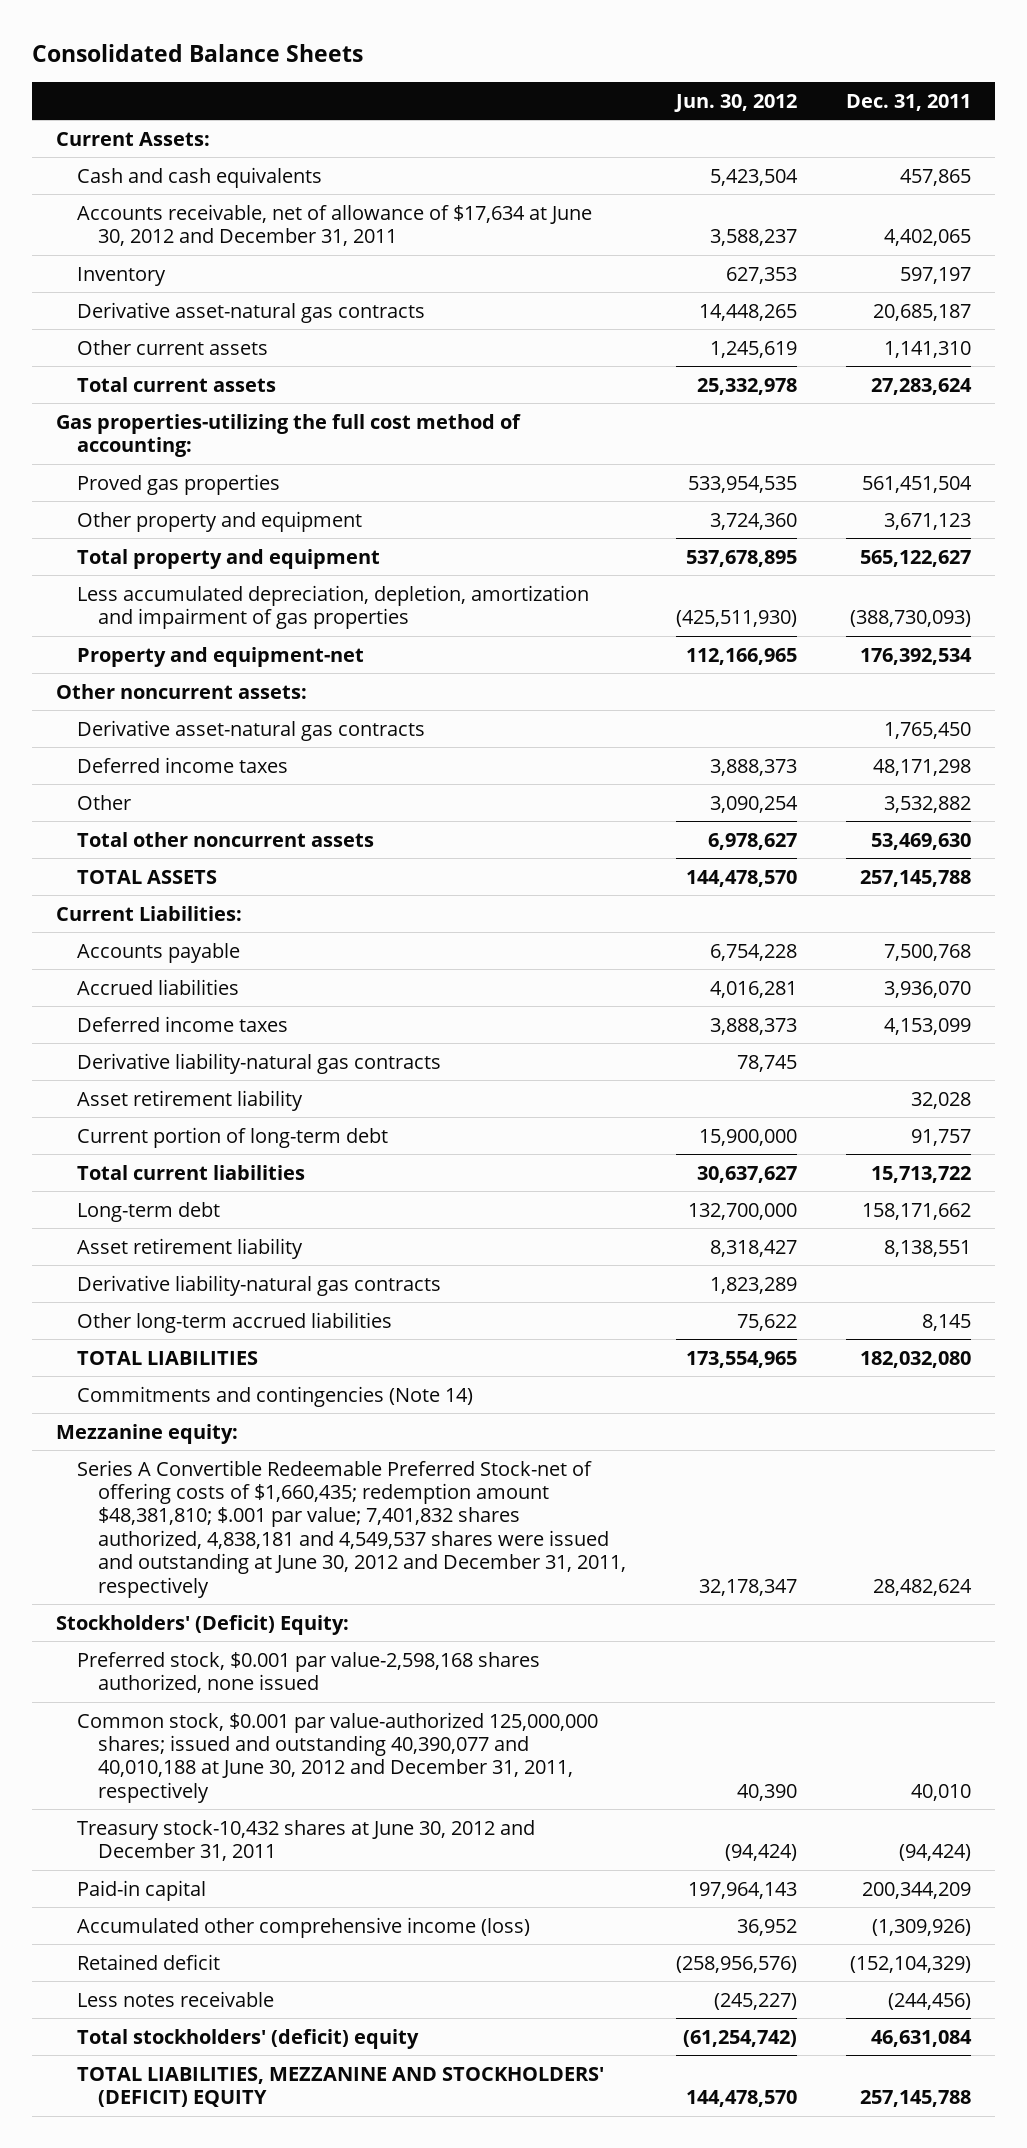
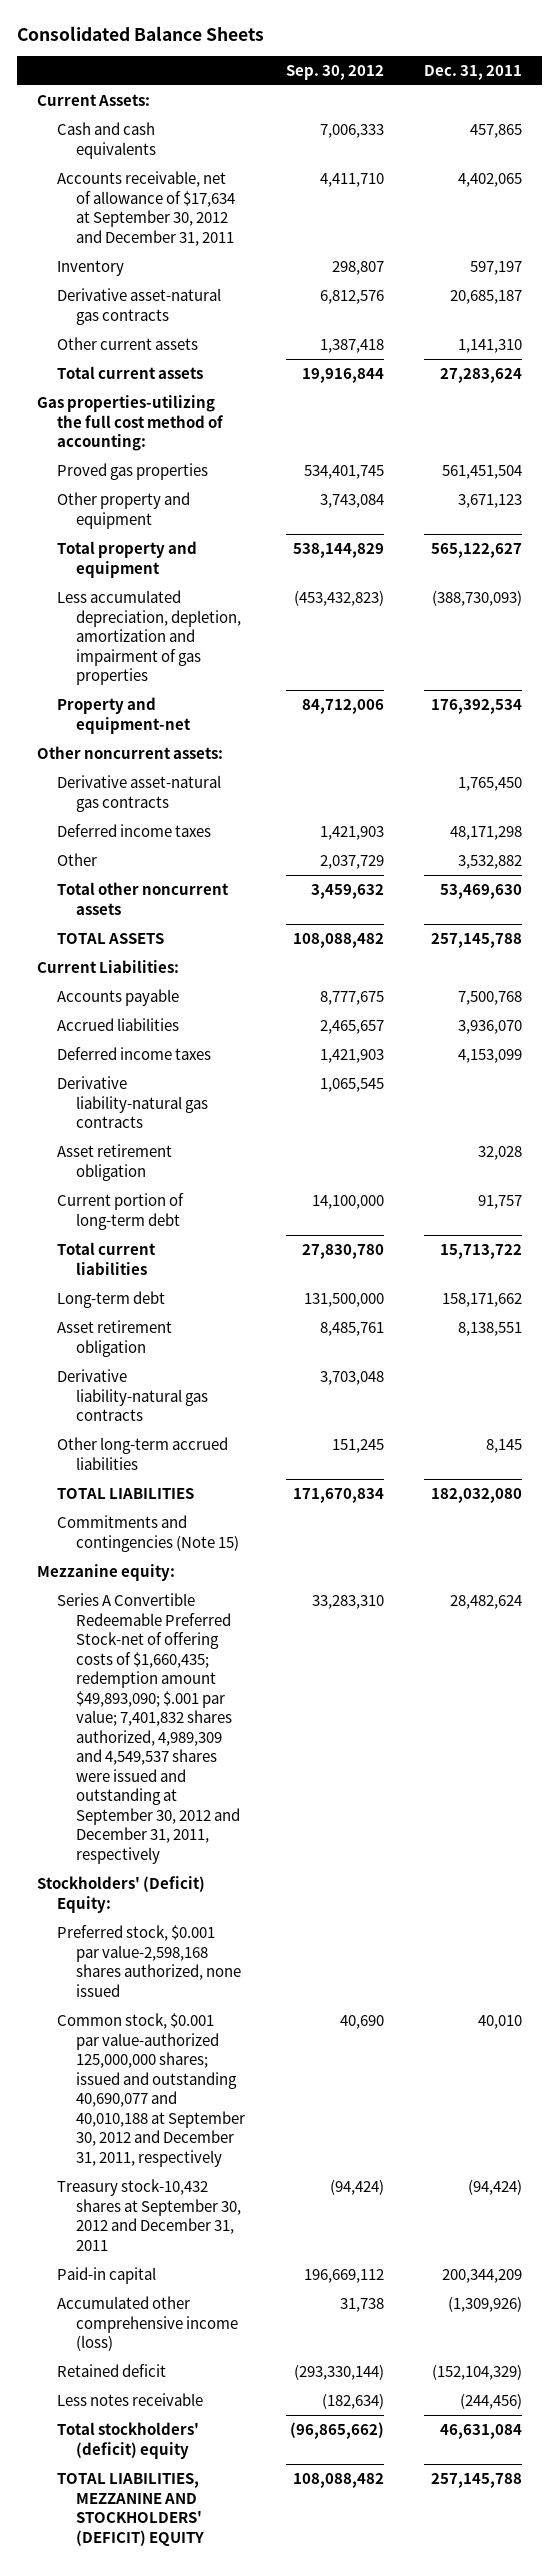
- | Jun. 30, 2012 | Dec. 31, 2011
+ | Sep. 30, 2012 | Dec. 31, 2011
- Accounts receivable, net of allowance of $17,634 at June 30, 2012 and December 31, 2011 | 3,588,237 | 4,402,065
+ Accounts receivable, net of allowance of $17,634 at September 30, 2012 and December 31, 2011 | 4,411,710 | 4,402,065
- Asset retirement liability | | 32,028
+ Asset retirement obligation | | 32,028
- Asset retirement liability | 8,318,427 | 8,138,551
+ Asset retirement obligation | 8,485,761 | 8,138,551
- Commitments and contingencies (Note 14)
+ Commitments and contingencies (Note 15)
- Series A Convertible Redeemable Preferred Stock-net of offering costs of $1,660,435; redemption amount $48,381,810; $.001 par value; 7,401,832 shares authorized, 4,838,181 and 4,549,537 shares were issued and outstanding at June 30, 2012 and December 31, 2011, respectively | 32,178,347 | 28,482,624
+ Series A Convertible Redeemable Preferred Stock-net of offering costs of $1,660,435; redemption amount $49,893,090; $.001 par value; 7,401,832 shares authorized, 4,989,309 and 4,549,537 shares were issued and outstanding at September 30, 2012 and December 31, 2011, respectively | 33,283,310 | 28,482,624
- Common stock, $0.001 par value-authorized 125,000,000 shares; issued and outstanding 40,390,077 and 40,010,188 at June 30, 2012 and December 31, 2011, respectively | 40,390 | 40,010
- Treasury stock-10,432 shares at June 30, 2012 and December 31, 2011 | (94,424) | (94,424)
+ Common stock, $0.001 par value-authorized 125,000,000 shares; issued and outstanding 40,690,077 and 40,010,188 at September 30, 2012 and December 31, 2011, respectively | 40,690 | 40,010
+ Treasury stock-10,432 shares at September 30, 2012 and December 31, 2011 | (94,424) | (94,424)

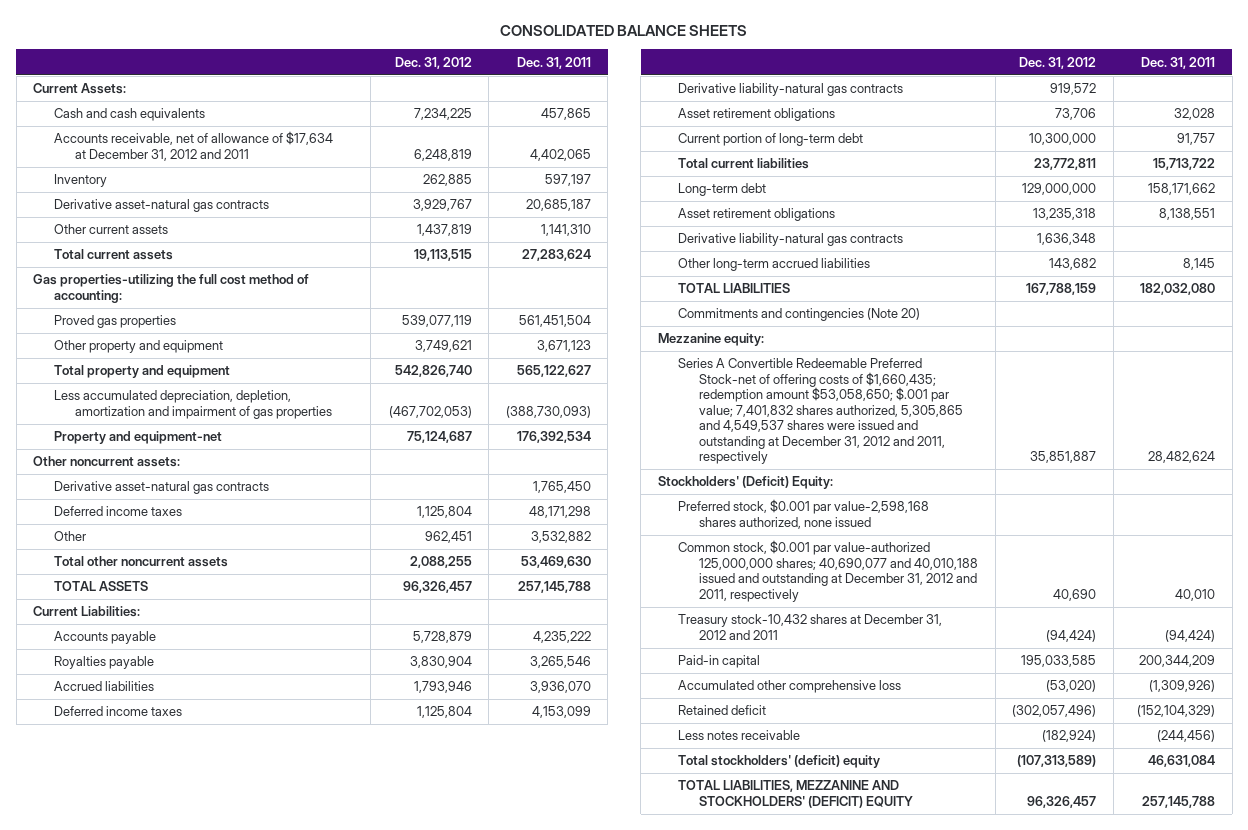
- Consolidated Balance Sheets
+ CONSOLIDATED BALANCE SHEETS
- | Sep. 30, 2012 | Dec. 31, 2011
+ | Dec. 31, 2012 | Dec. 31, 2011
- Accounts receivable, net of allowance of $17,634 at September 30, 2012 and December 31, 2011 | 4,411,710 | 4,402,065
+ Accounts receivable, net of allowance of $17,634 at December 31, 2012 and 2011 | 6,248,819 | 4,402,065
- Accounts payable | 8,777,675 | 7,500,768
+ Accounts payable | 5,728,879 | 4,235,222
+ Royalties payable | 3,830,904 | 3,265,546
- Asset retirement obligation | | 32,028
+ Asset retirement obligations | 73,706 | 32,028
- Asset retirement obligation | 8,485,761 | 8,138,551
+ Asset retirement obligations | 13,235,318 | 8,138,551
- Commitments and contingencies (Note 15)
+ Commitments and contingencies (Note 20)
- Series A Convertible Redeemable Preferred Stock-net of offering costs of $1,660,435; redemption amount $49,893,090; $.001 par value; 7,401,832 shares authorized, 4,989,309 and 4,549,537 shares were issued and outstanding at September 30, 2012 and December 31, 2011, respectively | 33,283,310 | 28,482,624
+ Series A Convertible Redeemable Preferred Stock-net of offering costs of $1,660,435; redemption amount $53,058,650; $.001 par value; 7,401,832 shares authorized, 5,305,865 and 4,549,537 shares were issued and outstanding at December 31, 2012 and 2011, respectively | 35,851,887 | 28,482,624
- Common stock, $0.001 par value-authorized 125,000,000 shares; issued and outstanding 40,690,077 and 40,010,188 at September 30, 2012 and December 31, 2011, respectively | 40,690 | 40,010
- Treasury stock-10,432 shares at September 30, 2012 and December 31, 2011 | (94,424) | (94,424)
+ Common stock, $0.001 par value-authorized 125,000,000 shares; 40,690,077 and 40,010,188 issued and outstanding at December 31, 2012 and 2011, respectively | 40,690 | 40,010
+ Treasury stock-10,432 shares at December 31, 2012 and 2011 | (94,424) | (94,424)
- Accumulated other comprehensive income (loss) | 31,738 | (1,309,926)
+ Accumulated other comprehensive loss | (53,020) | (1,309,926)

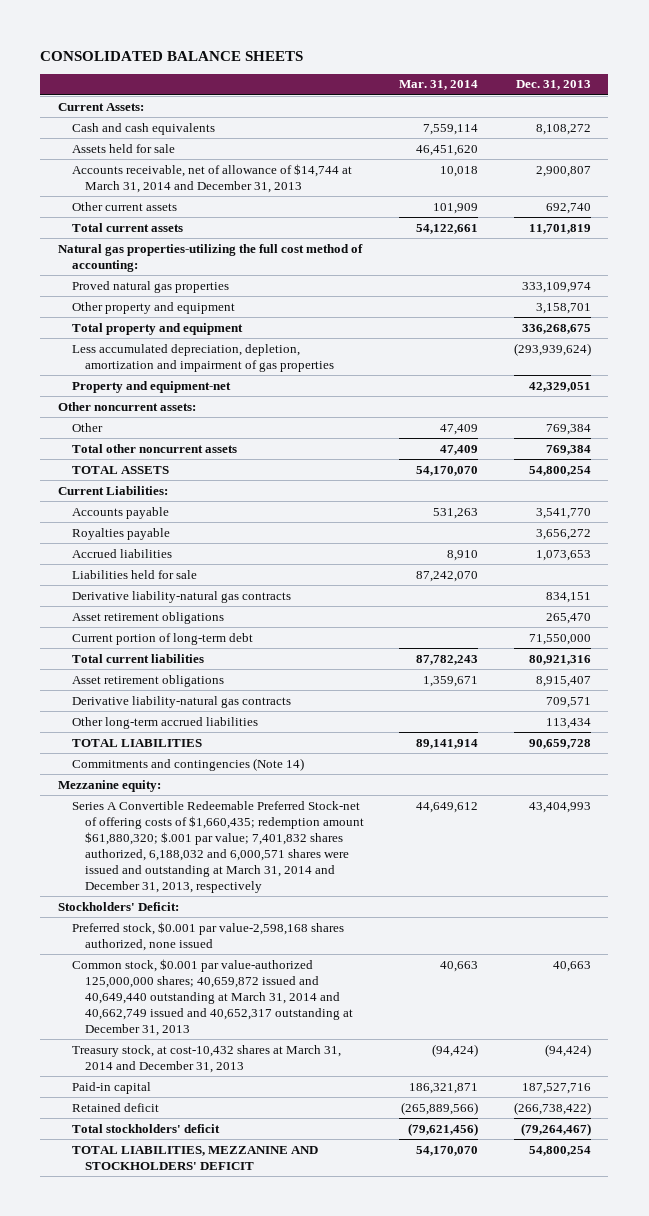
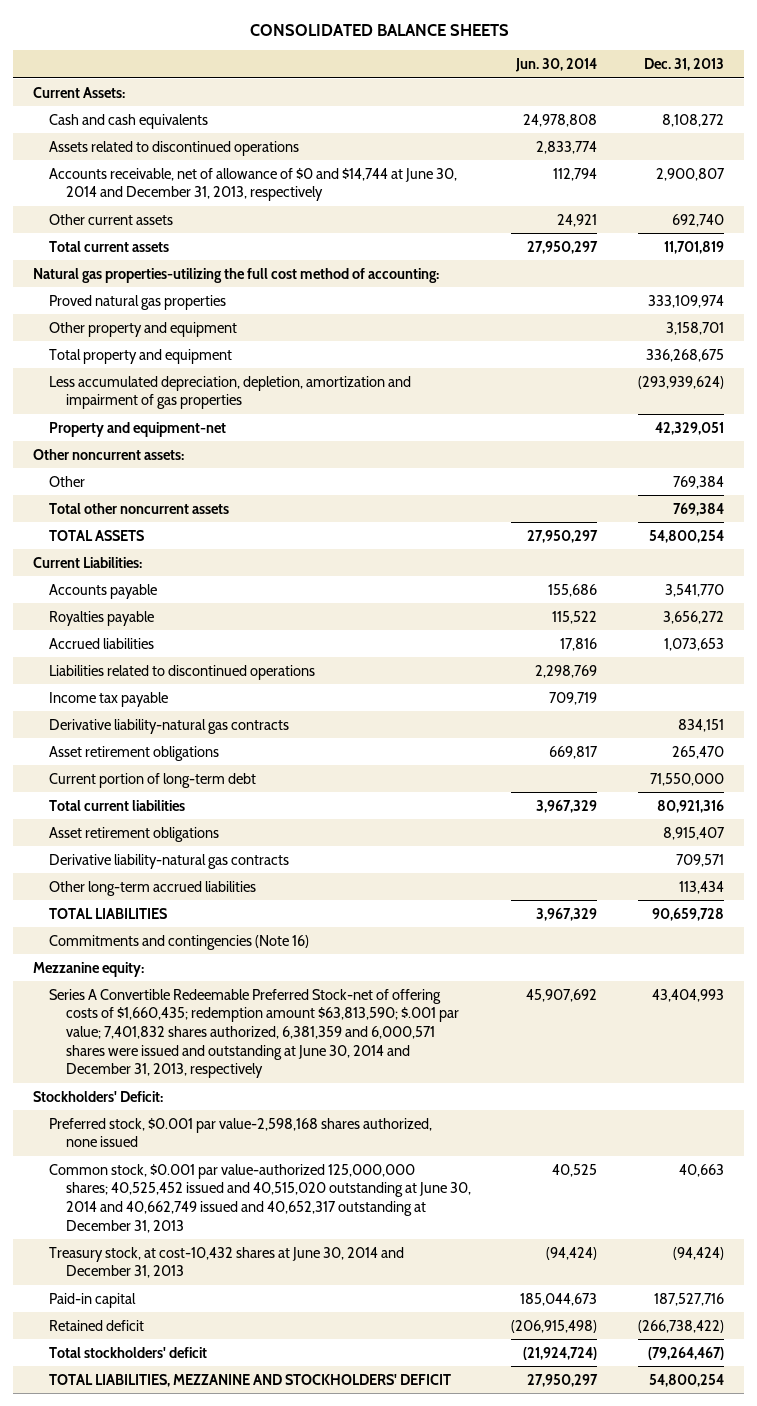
- | Mar. 31, 2014 | Dec. 31, 2013
+ | Jun. 30, 2014 | Dec. 31, 2013
- Assets held for sale | 46,451,620 |
- Accounts receivable, net of allowance of $14,744 at March 31, 2014 and December 31, 2013 | 10,018 | 2,900,807
+ Assets related to discontinued operations | 2,833,774 |
+ Accounts receivable, net of allowance of $0 and $14,744 at June 30, 2014 and December 31, 2013, respectively | 112,794 | 2,900,807
- Liabilities held for sale | 87,242,070 |
+ Liabilities related to discontinued operations | 2,298,769 |
+ Income tax payable | 709,719 |
- Commitments and contingencies (Note 14)
+ Commitments and contingencies (Note 16)
- Series A Convertible Redeemable Preferred Stock-net of offering costs of $1,660,435; redemption amount $61,880,320; $.001 par value; 7,401,832 shares authorized, 6,188,032 and 6,000,571 shares were issued and outstanding at March 31, 2014 and December 31, 2013, respectively | 44,649,612 | 43,404,993
+ Series A Convertible Redeemable Preferred Stock-net of offering costs of $1,660,435; redemption amount $63,813,590; $.001 par value; 7,401,832 shares authorized, 6,381,359 and 6,000,571 shares were issued and outstanding at June 30, 2014 and December 31, 2013, respectively | 45,907,692 | 43,404,993
- Common stock, $0.001 par value-authorized 125,000,000 shares; 40,659,872 issued and 40,649,440 outstanding at March 31, 2014 and 40,662,749 issued and 40,652,317 outstanding at December 31, 2013 | 40,663 | 40,663
- Treasury stock, at cost-10,432 shares at March 31, 2014 and December 31, 2013 | (94,424) | (94,424)
+ Common stock, $0.001 par value-authorized 125,000,000 shares; 40,525,452 issued and 40,515,020 outstanding at June 30, 2014 and 40,662,749 issued and 40,652,317 outstanding at December 31, 2013 | 40,525 | 40,663
+ Treasury stock, at cost-10,432 shares at June 30, 2014 and December 31, 2013 | (94,424) | (94,424)

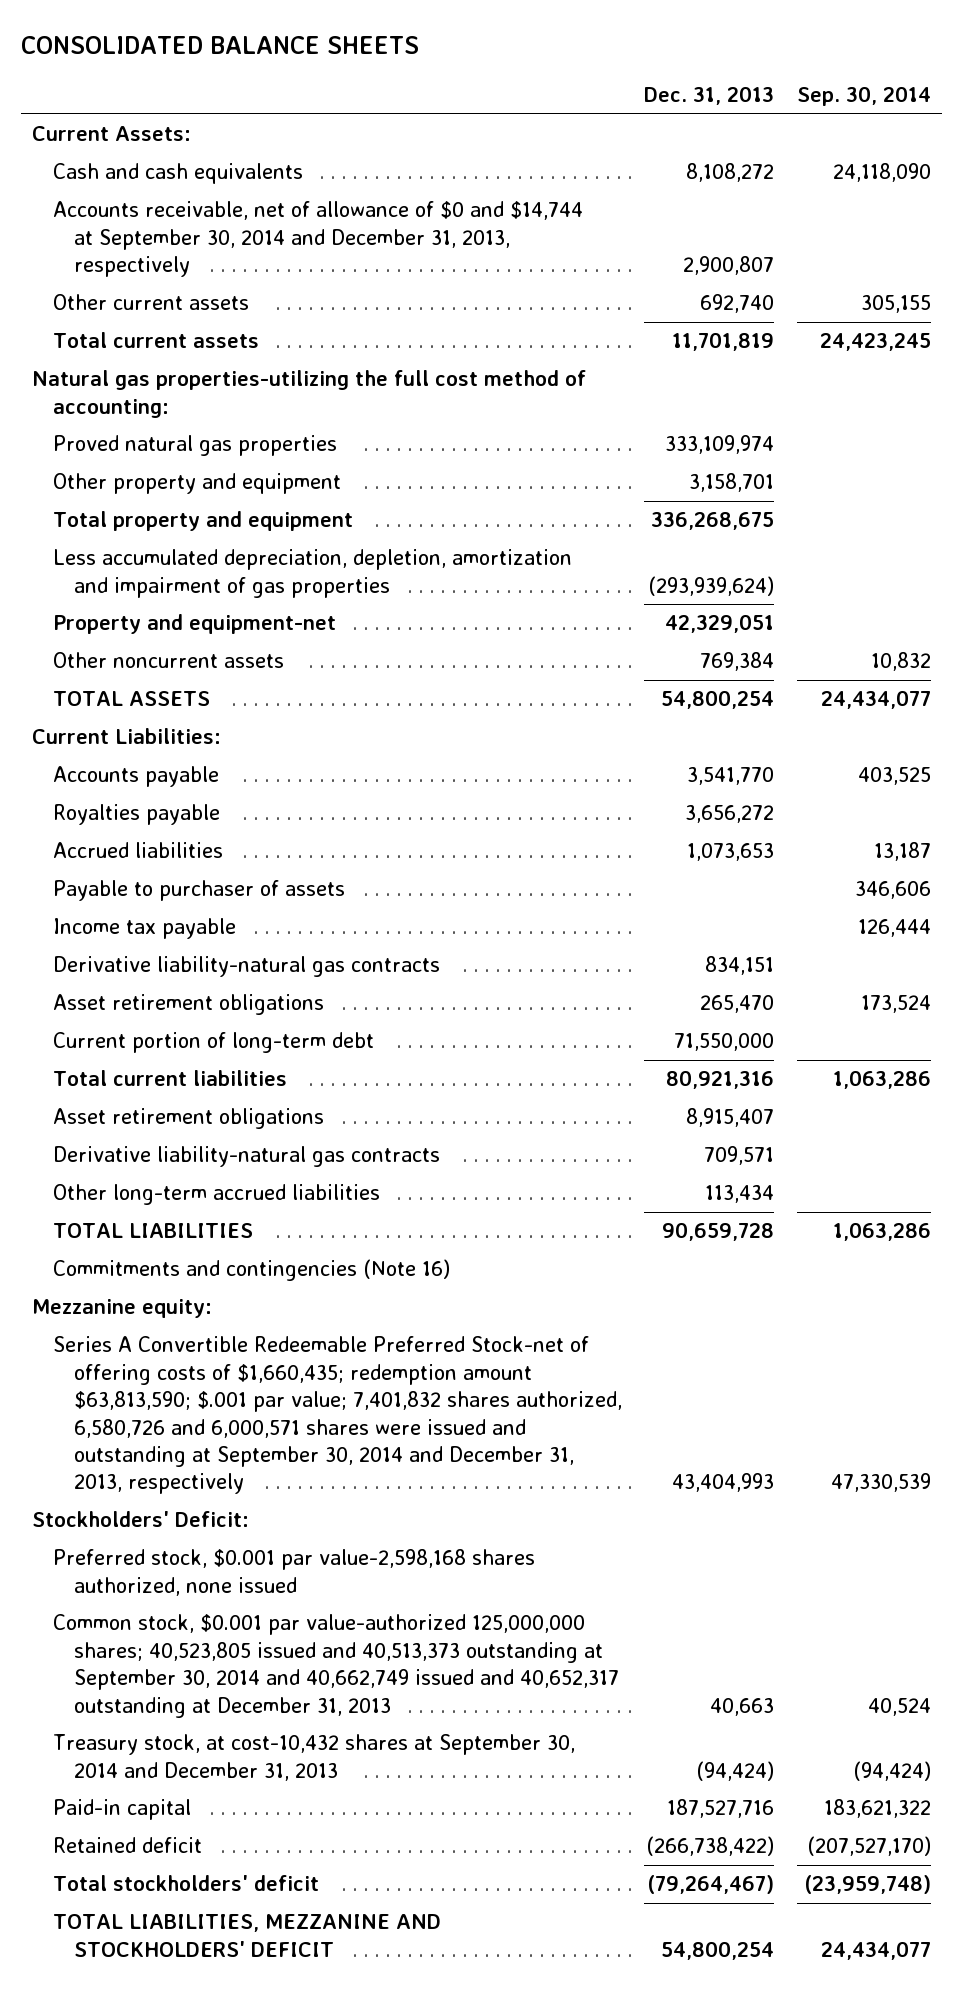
- | Jun. 30, 2014 | Dec. 31, 2013
+ | Dec. 31, 2013 | Sep. 30, 2014
- Assets related to discontinued operations | 2,833,774 |
- Accounts receivable, net of allowance of $0 and $14,744 at June 30, 2014 and December 31, 2013, respectively | 112,794 | 2,900,807
+ Accounts receivable, net of allowance of $0 and $14,744 at September 30, 2014 and December 31, 2013, respectively | 2,900,807 |
- Other noncurrent assets:
- Other | | 769,384
- Total other noncurrent assets | | 769,384
+ Other noncurrent assets | 769,384 | 10,832
- Liabilities related to discontinued operations | 2,298,769 |
+ Payable to purchaser of assets | | 346,606
- Series A Convertible Redeemable Preferred Stock-net of offering costs of $1,660,435; redemption amount $63,813,590; $.001 par value; 7,401,832 shares authorized, 6,381,359 and 6,000,571 shares were issued and outstanding at June 30, 2014 and December 31, 2013, respectively | 45,907,692 | 43,404,993
+ Series A Convertible Redeemable Preferred Stock-net of offering costs of $1,660,435; redemption amount $63,813,590; $.001 par value; 7,401,832 shares authorized, 6,580,726 and 6,000,571 shares were issued and outstanding at September 30, 2014 and December 31, 2013, respectively | 43,404,993 | 47,330,539
- Common stock, $0.001 par value-authorized 125,000,000 shares; 40,525,452 issued and 40,515,020 outstanding at June 30, 2014 and 40,662,749 issued and 40,652,317 outstanding at December 31, 2013 | 40,525 | 40,663
- Treasury stock, at cost-10,432 shares at June 30, 2014 and December 31, 2013 | (94,424) | (94,424)
+ Common stock, $0.001 par value-authorized 125,000,000 shares; 40,523,805 issued and 40,513,373 outstanding at September 30, 2014 and 40,662,749 issued and 40,652,317 outstanding at December 31, 2013 | 40,663 | 40,524
+ Treasury stock, at cost-10,432 shares at September 30, 2014 and December 31, 2013 | (94,424) | (94,424)

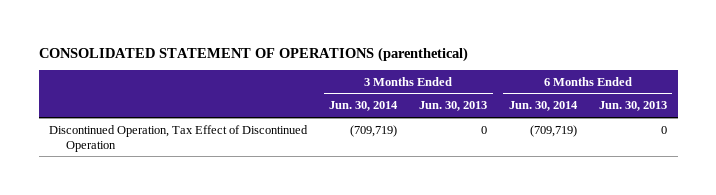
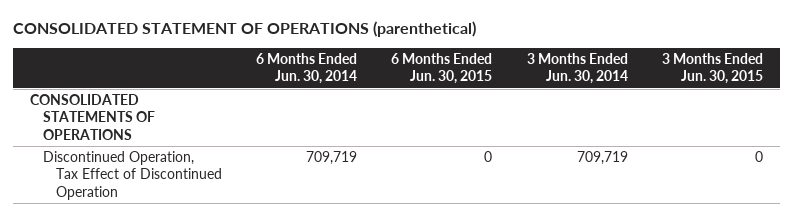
- | 3 Months Ended Jun. 30, 2014 | 3 Months Ended Jun. 30, 2013 | 6 Months Ended Jun. 30, 2014 | 6 Months Ended Jun. 30, 2013
+ | 6 Months Ended Jun. 30, 2014 | 6 Months Ended Jun. 30, 2015 | 3 Months Ended Jun. 30, 2014 | 3 Months Ended Jun. 30, 2015
- Discontinued Operation, Tax Effect of Discontinued Operation | (709,719) | 0 | (709,719) | 0
+ CONSOLIDATED STATEMENTS OF OPERATIONS
+ Discontinued Operation, Tax Effect of Discontinued Operation | 709,719 | 0 | 709,719 | 0

